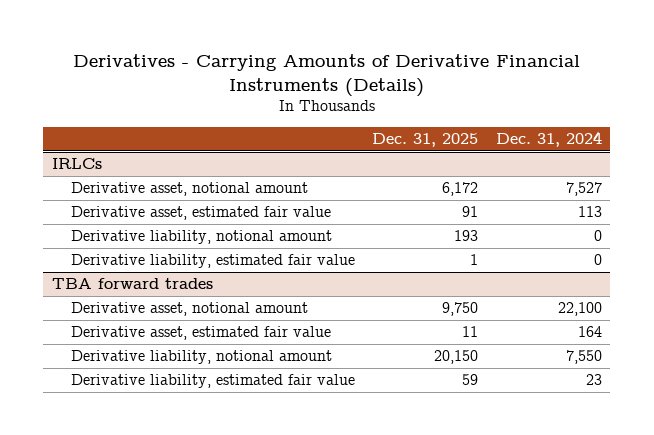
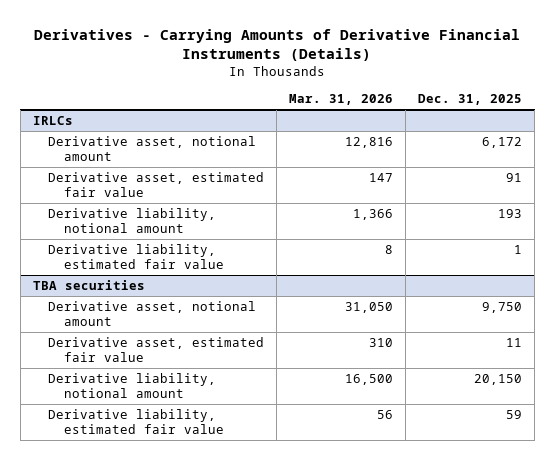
- | Dec. 31, 2025 | Dec. 31, 2024
+ | Mar. 31, 2026 | Dec. 31, 2025
- TBA forward trades
+ TBA securities

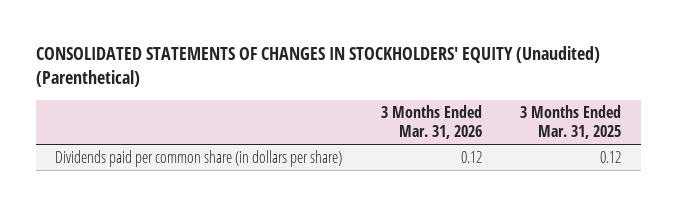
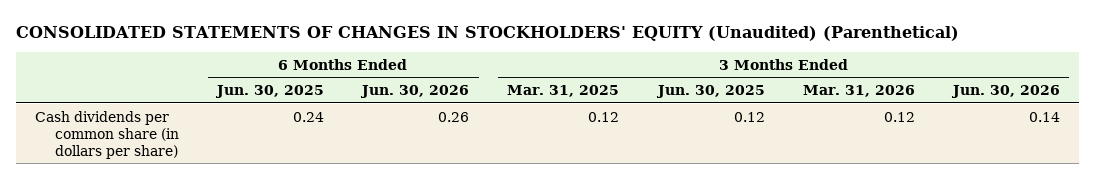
- | 3 Months Ended Mar. 31, 2026 | 3 Months Ended Mar. 31, 2025
+ | 6 Months Ended Jun. 30, 2025 | 6 Months Ended Jun. 30, 2026 | 3 Months Ended Mar. 31, 2025 | 3 Months Ended Jun. 30, 2025 | 3 Months Ended Mar. 31, 2026 | 3 Months Ended Jun. 30, 2026
- Dividends paid per common share (in dollars per share) | 0.12 | 0.12
+ Cash dividends per common share (in dollars per share) | 0.24 | 0.26 | 0.12 | 0.12 | 0.12 | 0.14

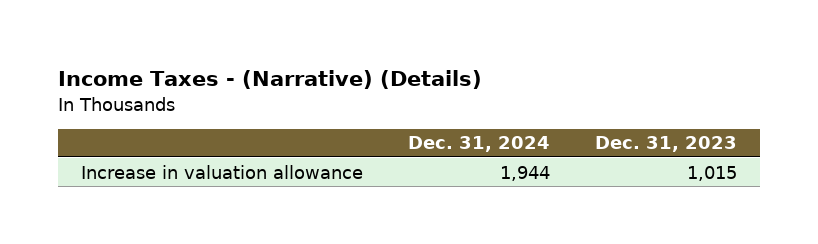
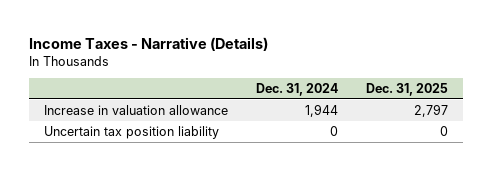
- Income Taxes - (Narrative) (Details)
+ Income Taxes - Narrative (Details)
- | Dec. 31, 2024 | Dec. 31, 2023
+ | Dec. 31, 2024 | Dec. 31, 2025
+ Uncertain tax position liability | 0 | 0

